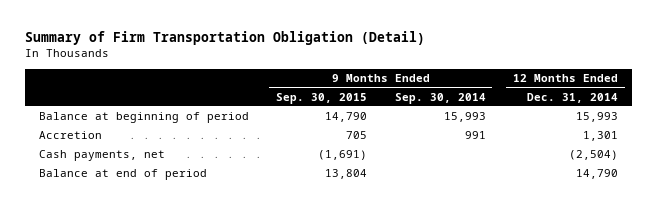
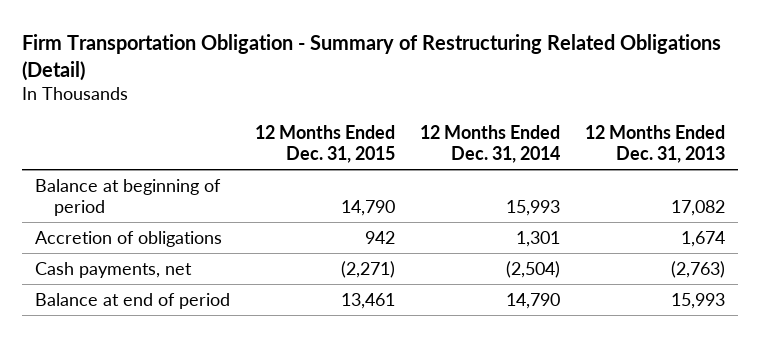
- Summary of Firm Transportation Obligation (Detail)
+ Firm Transportation Obligation - Summary of Restructuring Related Obligations (Detail)
- | 9 Months Ended Sep. 30, 2015 | 9 Months Ended Sep. 30, 2014 | 12 Months Ended Dec. 31, 2014
+ | 12 Months Ended Dec. 31, 2015 | 12 Months Ended Dec. 31, 2014 | 12 Months Ended Dec. 31, 2013
- Accretion | 705 | 991 | 1,301
+ Accretion of obligations | 942 | 1,301 | 1,674

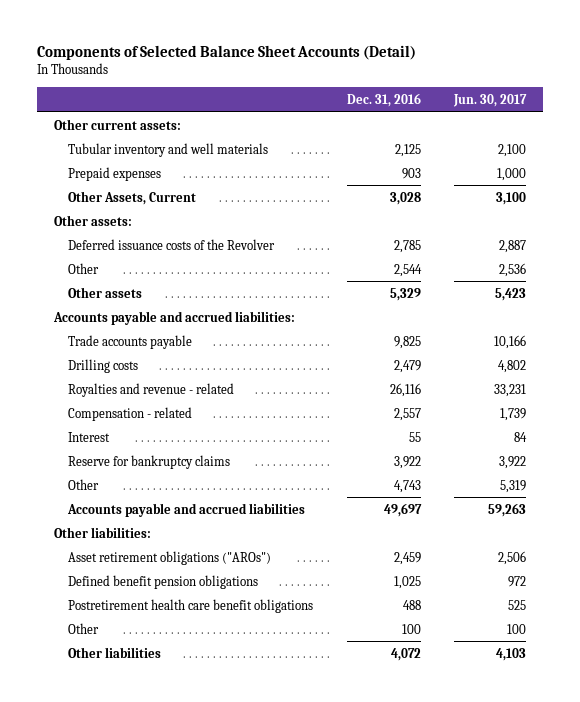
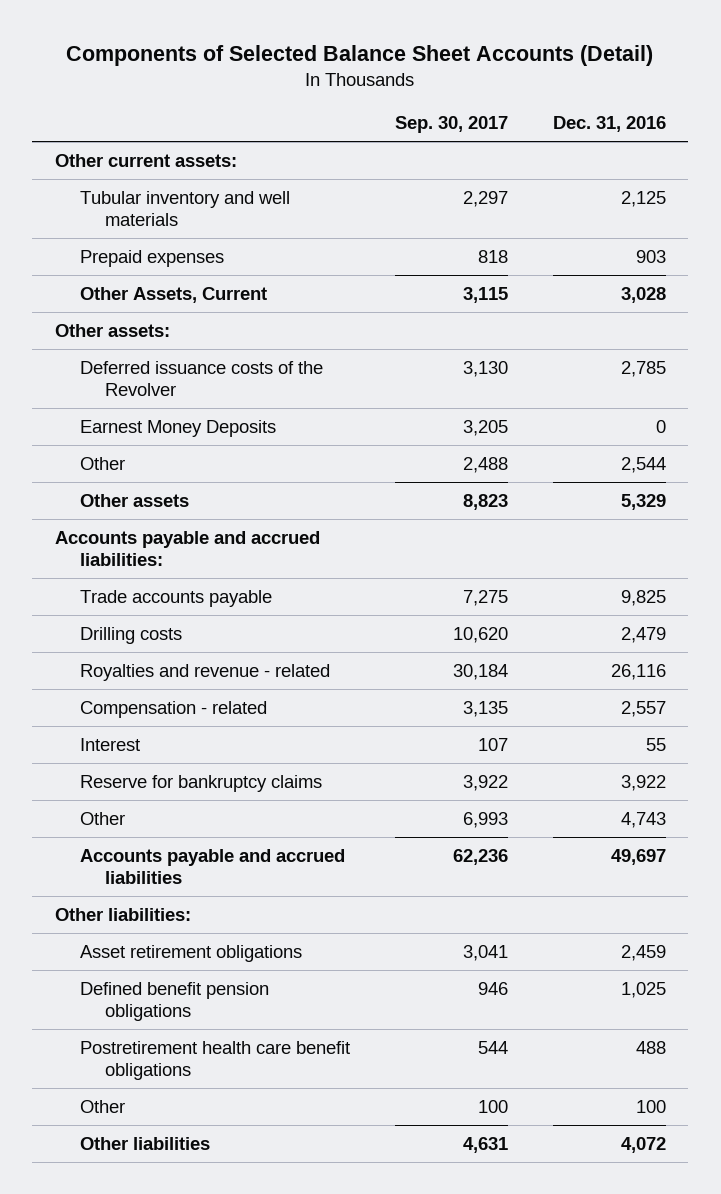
- | Dec. 31, 2016 | Jun. 30, 2017
+ | Sep. 30, 2017 | Dec. 31, 2016
+ Earnest Money Deposits | 3,205 | 0
- Asset retirement obligations ("AROs") | 2,459 | 2,506
+ Asset retirement obligations | 3,041 | 2,459

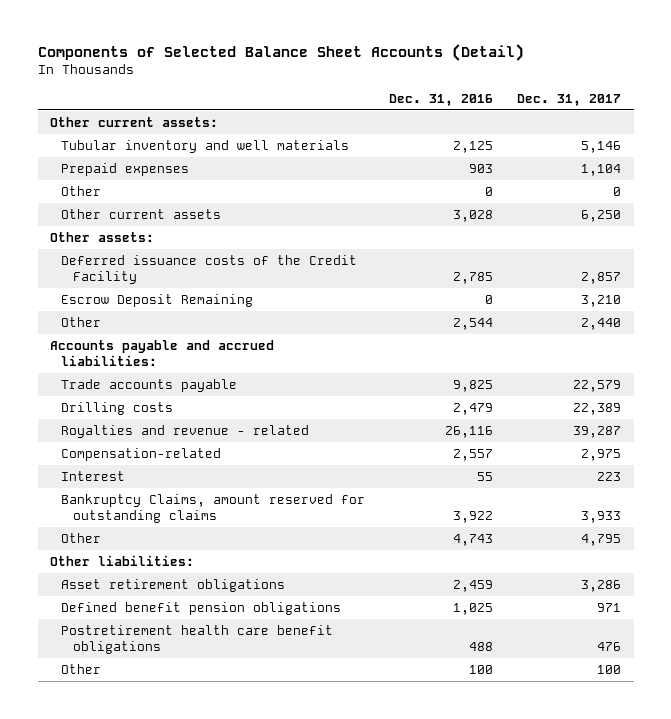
- | Sep. 30, 2017 | Dec. 31, 2016
+ | Dec. 31, 2016 | Dec. 31, 2017
- Other Assets, Current | 3,115 | 3,028
+ Other | 0 | 0
+ Other current assets | 3,028 | 6,250
- Deferred issuance costs of the Revolver | 3,130 | 2,785
- Earnest Money Deposits | 3,205 | 0
+ Deferred issuance costs of the Credit Facility | 2,785 | 2,857
+ Escrow Deposit Remaining | 0 | 3,210
- Other assets | 8,823 | 5,329
- Compensation - related | 3,135 | 2,557
+ Compensation-related | 2,557 | 2,975
- Reserve for bankruptcy claims | 3,922 | 3,922
+ Bankruptcy Claims, amount reserved for outstanding claims | 3,922 | 3,933
- Accounts payable and accrued liabilities | 62,236 | 49,697
- Other liabilities | 4,631 | 4,072

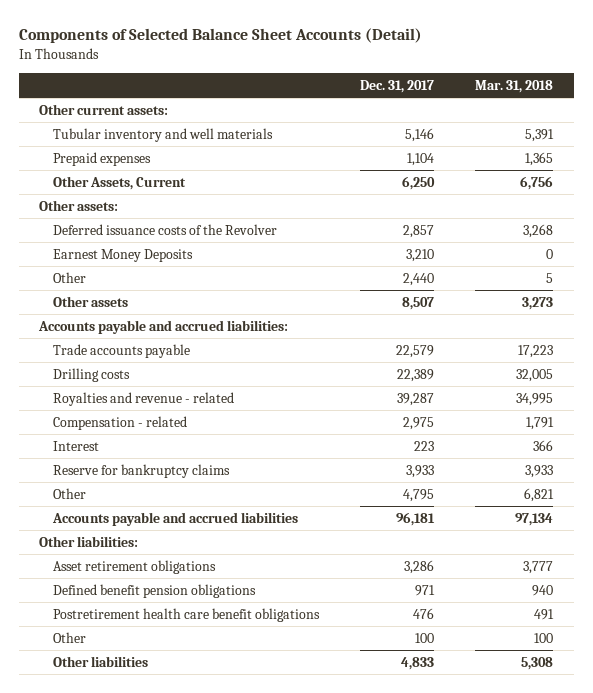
- | Dec. 31, 2016 | Dec. 31, 2017
+ | Dec. 31, 2017 | Mar. 31, 2018
- Other | 0 | 0
- Other current assets | 3,028 | 6,250
+ Other Assets, Current | 6,250 | 6,756
- Deferred issuance costs of the Credit Facility | 2,785 | 2,857
- Escrow Deposit Remaining | 0 | 3,210
+ Deferred issuance costs of the Revolver | 2,857 | 3,268
+ Earnest Money Deposits | 3,210 | 0
+ Other assets | 8,507 | 3,273
- Compensation-related | 2,557 | 2,975
+ Compensation - related | 2,975 | 1,791
- Bankruptcy Claims, amount reserved for outstanding claims | 3,922 | 3,933
+ Reserve for bankruptcy claims | 3,933 | 3,933
+ Accounts payable and accrued liabilities | 96,181 | 97,134
+ Other liabilities | 4,833 | 5,308

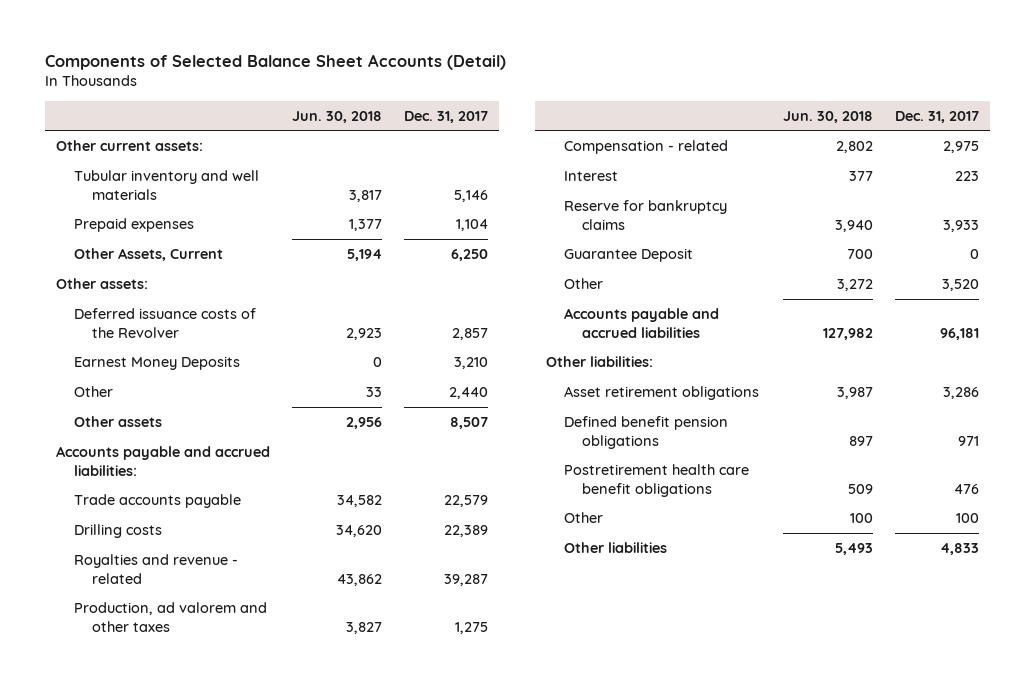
- | Dec. 31, 2017 | Mar. 31, 2018
+ | Jun. 30, 2018 | Dec. 31, 2017
+ Production, ad valorem and other taxes | 3,827 | 1,275
- Other | 4,795 | 6,821
+ Guarantee Deposit | 700 | 0
+ Other | 3,272 | 3,520

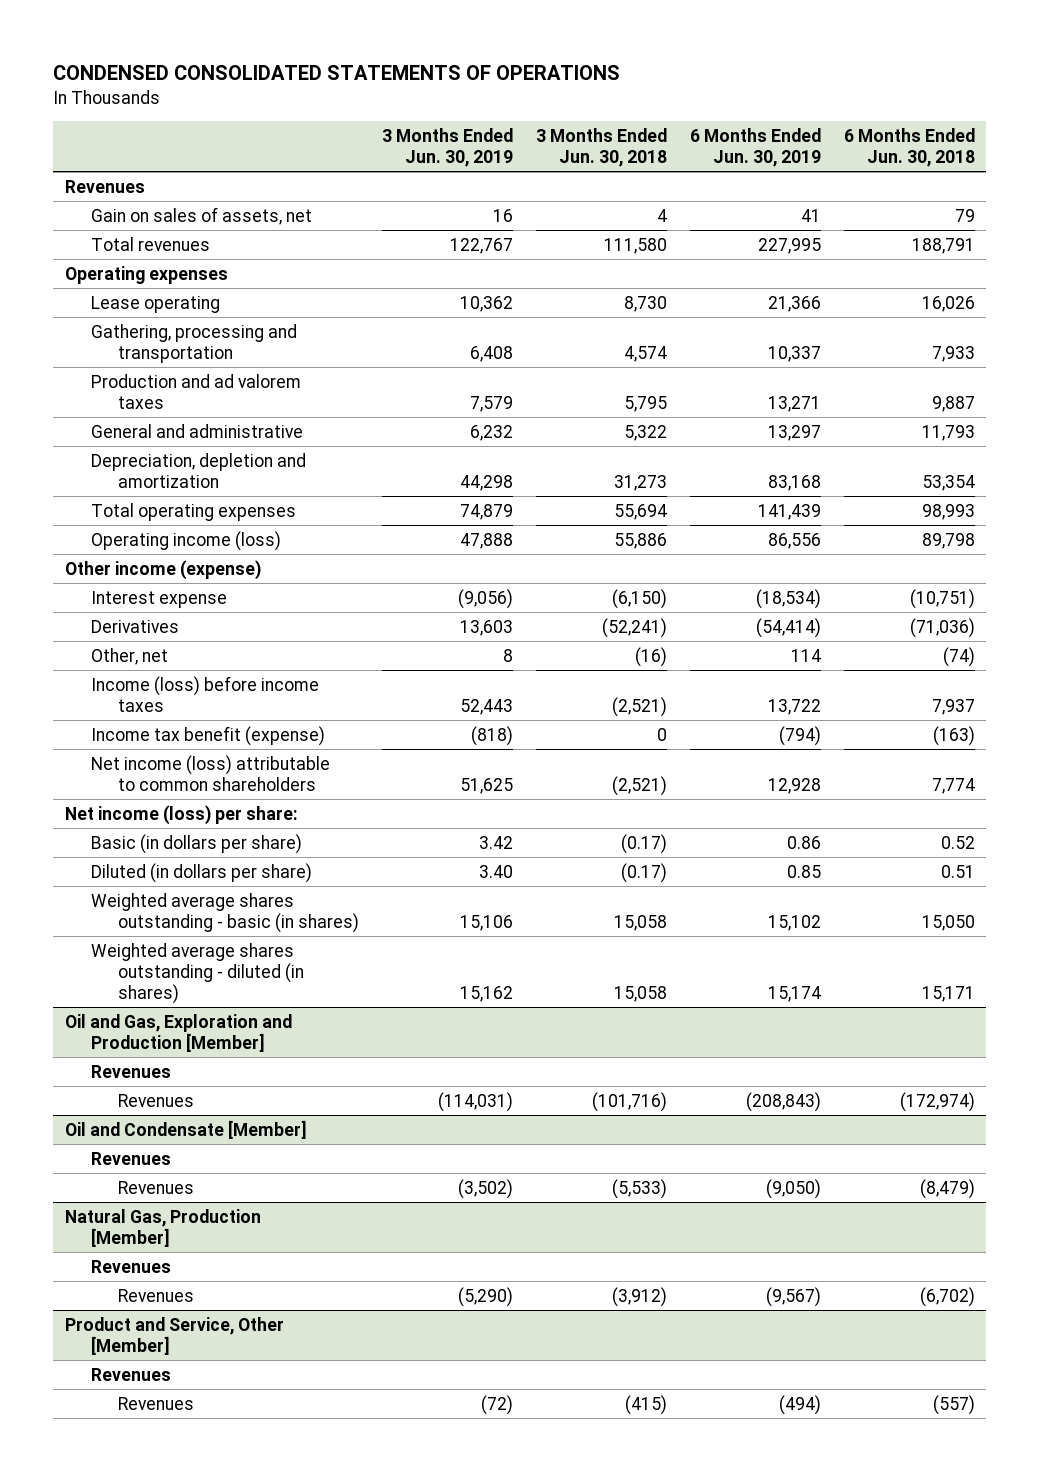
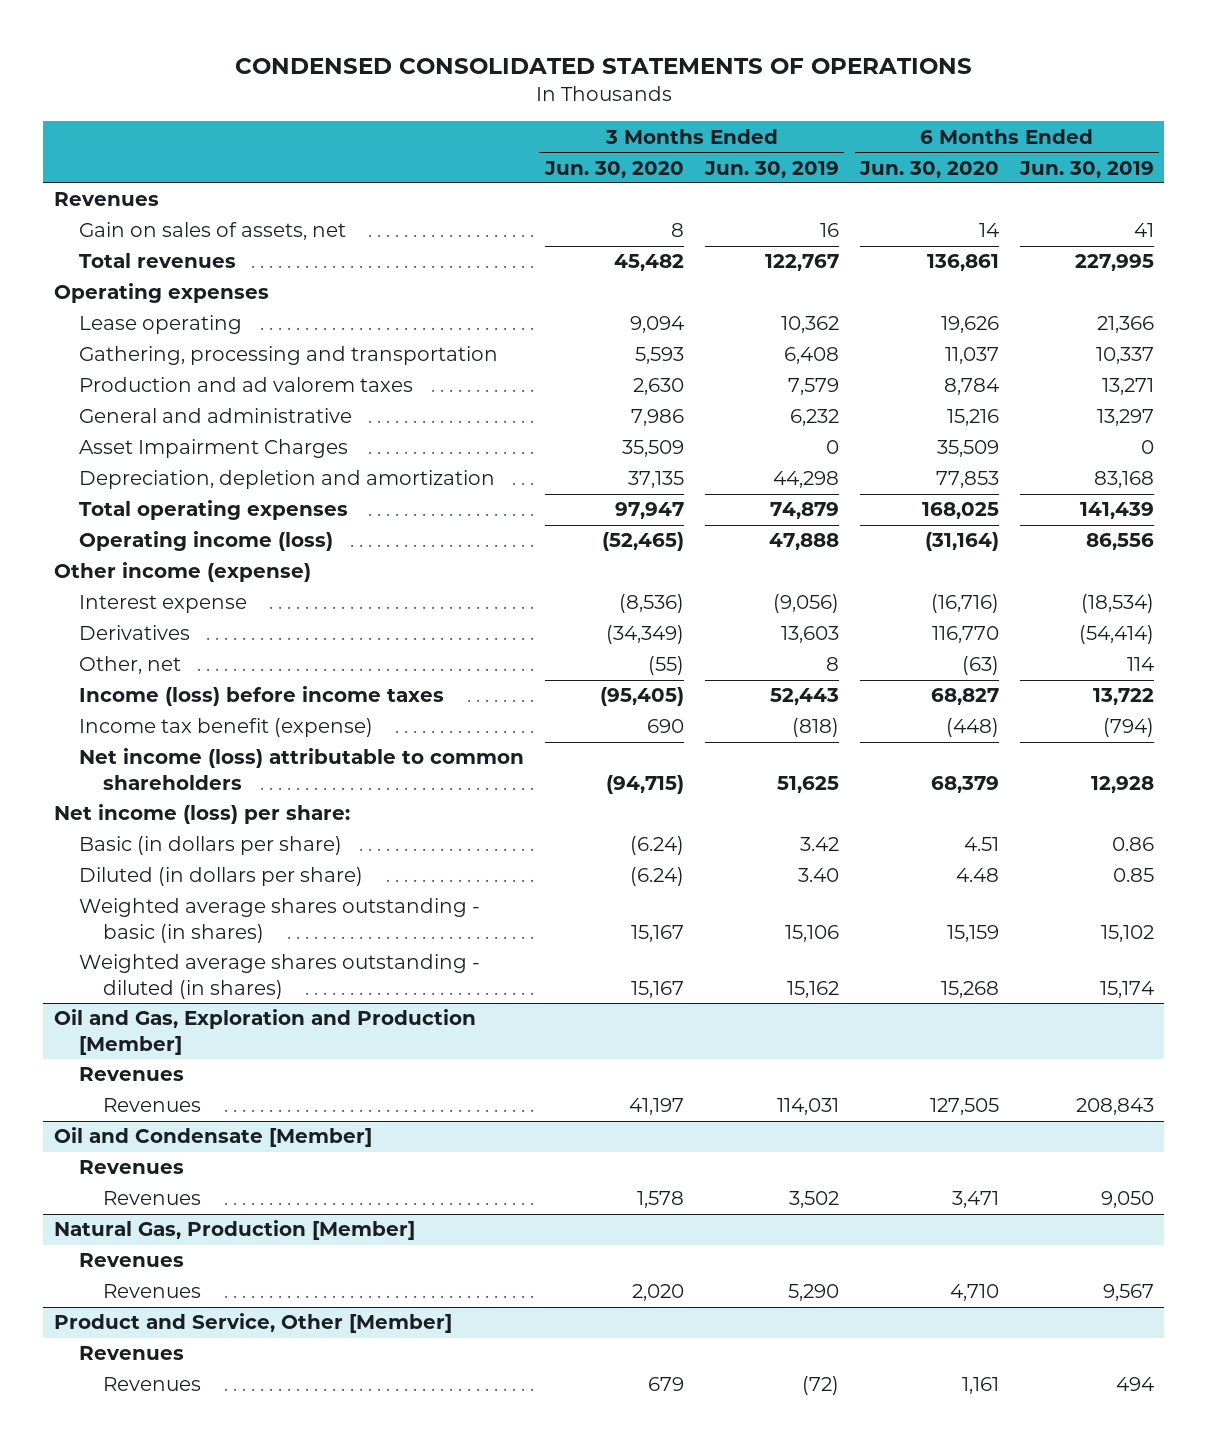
- | 3 Months Ended Jun. 30, 2019 | 3 Months Ended Jun. 30, 2018 | 6 Months Ended Jun. 30, 2019 | 6 Months Ended Jun. 30, 2018
+ | 3 Months Ended Jun. 30, 2020 | 3 Months Ended Jun. 30, 2019 | 6 Months Ended Jun. 30, 2020 | 6 Months Ended Jun. 30, 2019
+ Asset Impairment Charges | 35,509 | 0 | 35,509 | 0
@ Oil and Gas, Exploration and Production [Member]
- Revenues | (114,031) | (101,716) | (208,843) | (172,974)
+ Revenues | 41,197 | 114,031 | 127,505 | 208,843
@ Oil and Condensate [Member]
- Revenues | (3,502) | (5,533) | (9,050) | (8,479)
+ Revenues | 1,578 | 3,502 | 3,471 | 9,050
@ Natural Gas, Production [Member]
- Revenues | (5,290) | (3,912) | (9,567) | (6,702)
+ Revenues | 2,020 | 5,290 | 4,710 | 9,567
@ Product and Service, Other [Member]
- Revenues | (72) | (415) | (494) | (557)
+ Revenues | 679 | (72) | 1,161 | 494

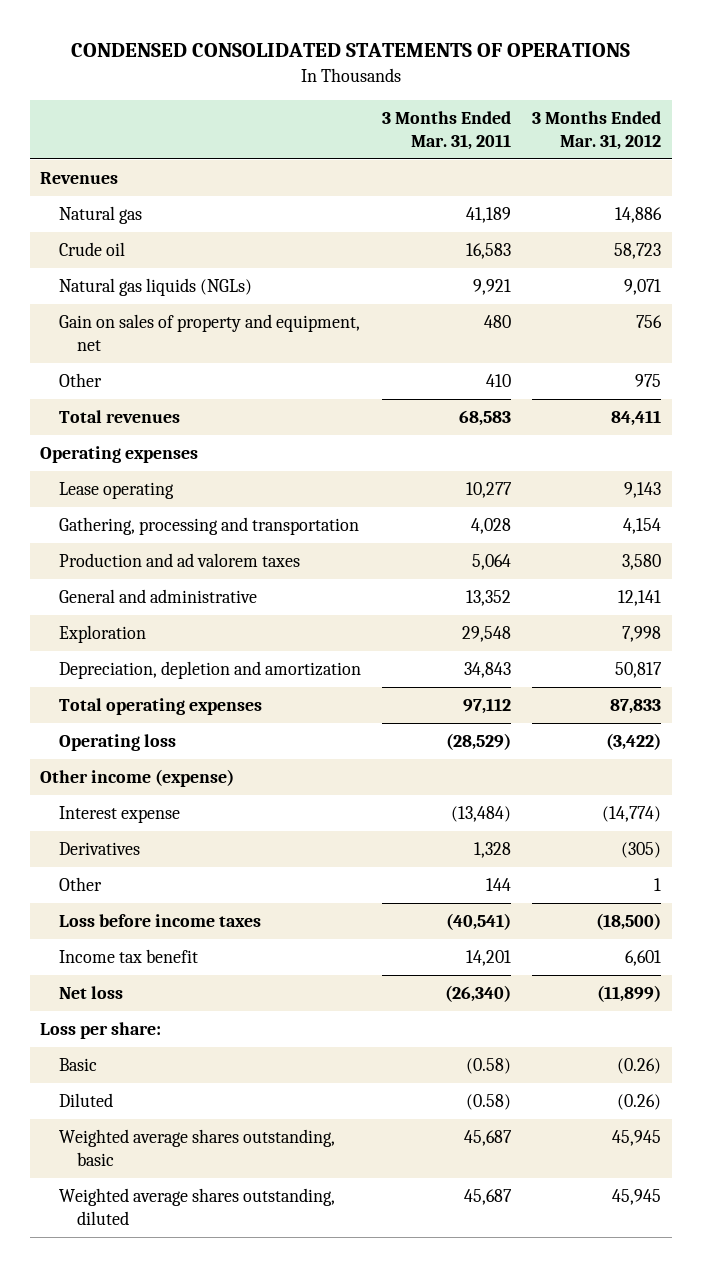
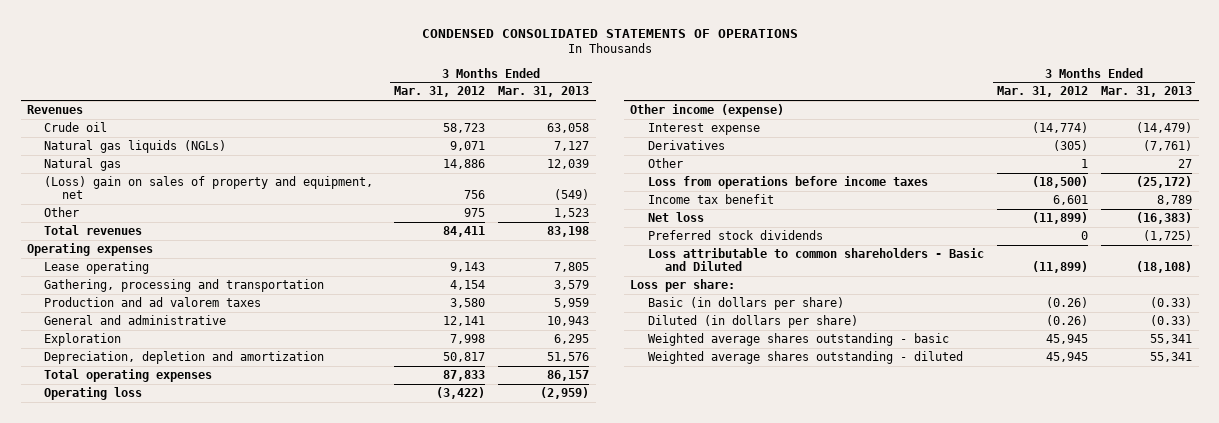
- | 3 Months Ended Mar. 31, 2011 | 3 Months Ended Mar. 31, 2012
+ | 3 Months Ended Mar. 31, 2012 | 3 Months Ended Mar. 31, 2013
- Gain on sales of property and equipment, net | 480 | 756
moved down: Natural gas | 14,886 | 12,039
+ (Loss) gain on sales of property and equipment, net | 756 | (549)
- Loss before income taxes | (40,541) | (18,500)
+ Loss from operations before income taxes | (18,500) | (25,172)
+ Preferred stock dividends | 0 | (1,725)
+ Loss attributable to common shareholders - Basic and Diluted | (11,899) | (18,108)
- Basic | (0.58) | (0.26)
- Diluted | (0.58) | (0.26)
- Weighted average shares outstanding, basic | 45,687 | 45,945
- Weighted average shares outstanding, diluted | 45,687 | 45,945
+ Basic (in dollars per share) | (0.26) | (0.33)
+ Diluted (in dollars per share) | (0.26) | (0.33)
+ Weighted average shares outstanding - basic | 45,945 | 55,341
+ Weighted average shares outstanding - diluted | 45,945 | 55,341

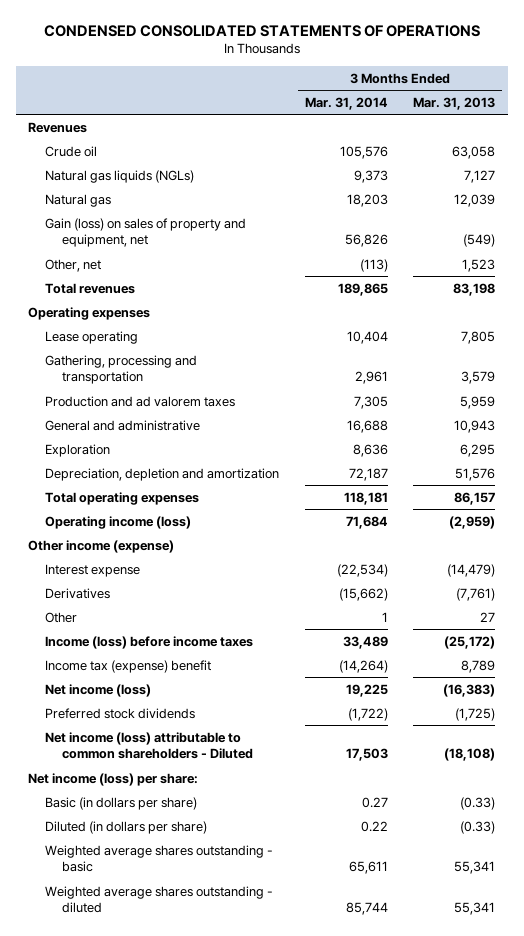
- | 3 Months Ended Mar. 31, 2012 | 3 Months Ended Mar. 31, 2013
+ | 3 Months Ended Mar. 31, 2014 | 3 Months Ended Mar. 31, 2013
- (Loss) gain on sales of property and equipment, net | 756 | (549)
- Other | 975 | 1,523
+ Gain (loss) on sales of property and equipment, net | 56,826 | (549)
+ Other, net | (113) | 1,523
- Operating loss | (3,422) | (2,959)
+ Operating income (loss) | 71,684 | (2,959)
- Loss from operations before income taxes | (18,500) | (25,172)
- Income tax benefit | 6,601 | 8,789
- Net loss | (11,899) | (16,383)
+ Income (loss) before income taxes | 33,489 | (25,172)
+ Income tax (expense) benefit | (14,264) | 8,789
+ Net income (loss) | 19,225 | (16,383)
- Loss attributable to common shareholders - Basic and Diluted | (11,899) | (18,108)
- Loss per share:
+ Net income (loss) attributable to common shareholders - Diluted | 17,503 | (18,108)
+ Net income (loss) per share:

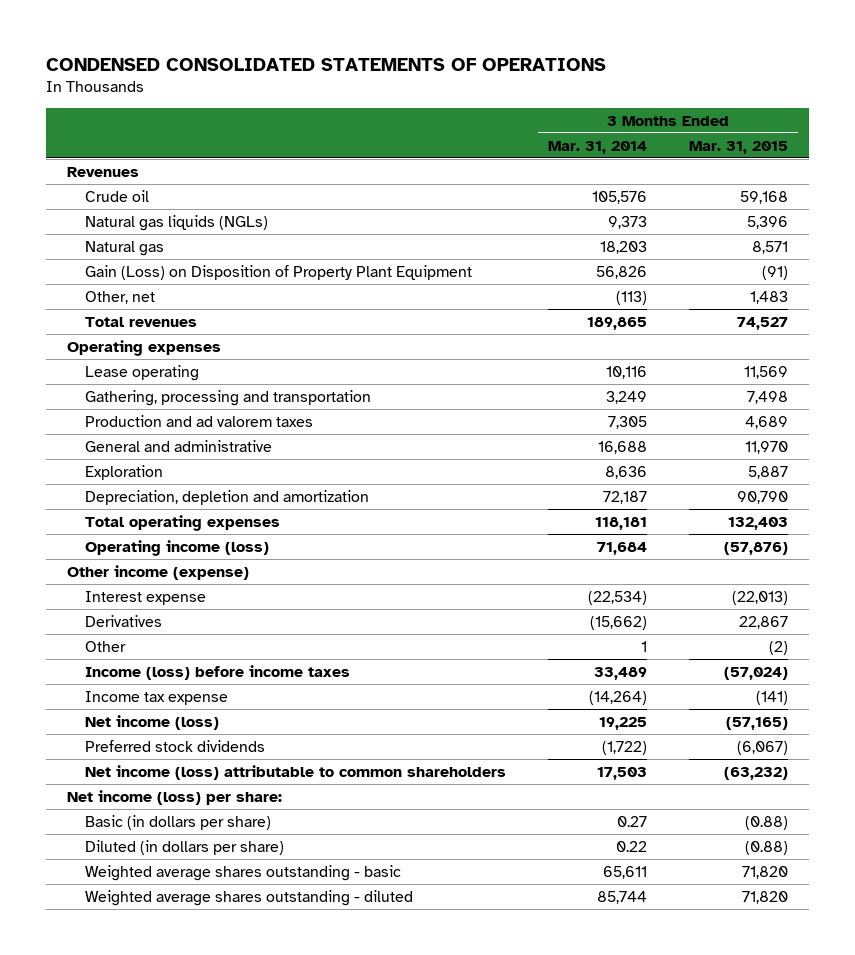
- | 3 Months Ended Mar. 31, 2014 | 3 Months Ended Mar. 31, 2013
+ | 3 Months Ended Mar. 31, 2014 | 3 Months Ended Mar. 31, 2015
- Gain (loss) on sales of property and equipment, net | 56,826 | (549)
+ Gain (Loss) on Disposition of Property Plant Equipment | 56,826 | (91)
- Lease operating | 10,404 | 7,805
- Gathering, processing and transportation | 2,961 | 3,579
+ Lease operating | 10,116 | 11,569
+ Gathering, processing and transportation | 3,249 | 7,498
- Income tax (expense) benefit | (14,264) | 8,789
+ Income tax expense | (14,264) | (141)
- Net income (loss) attributable to common shareholders - Diluted | 17,503 | (18,108)
+ Net income (loss) attributable to common shareholders | 17,503 | (63,232)

